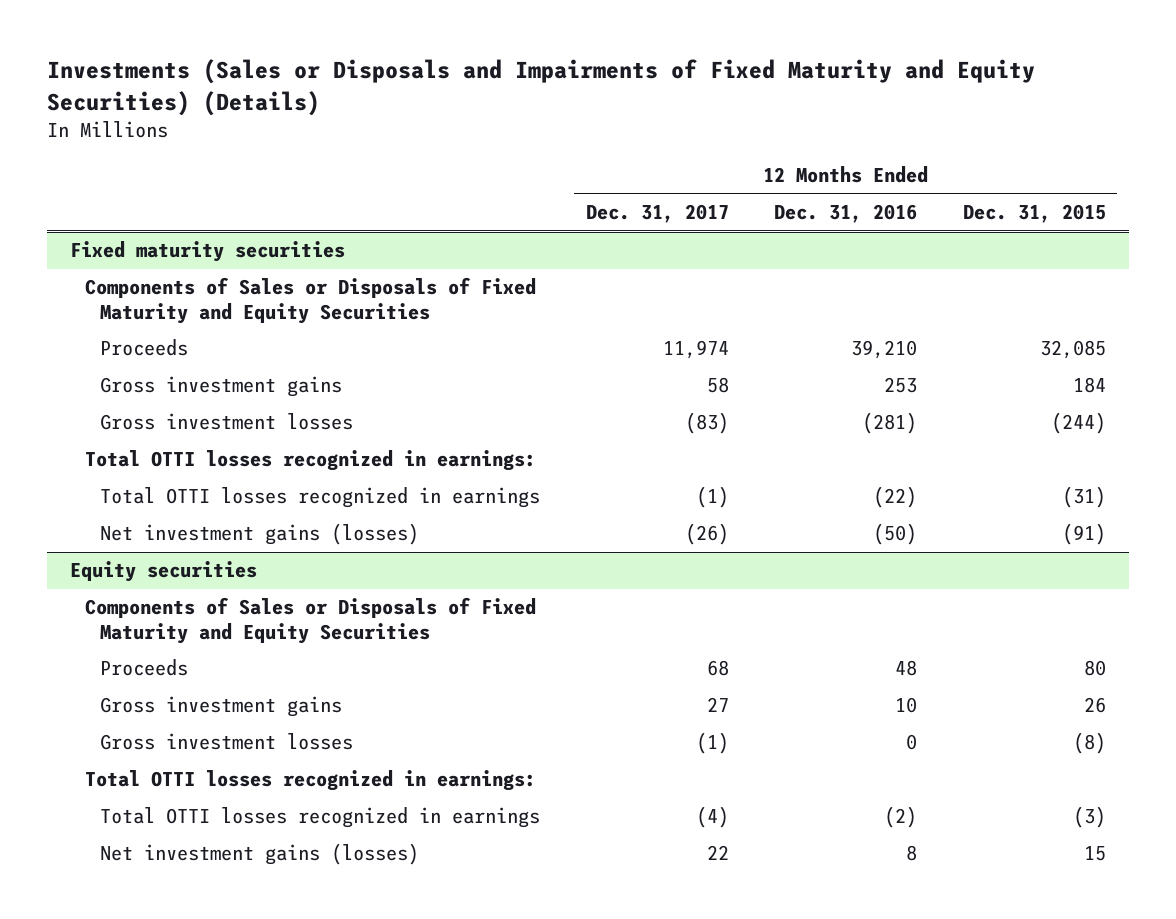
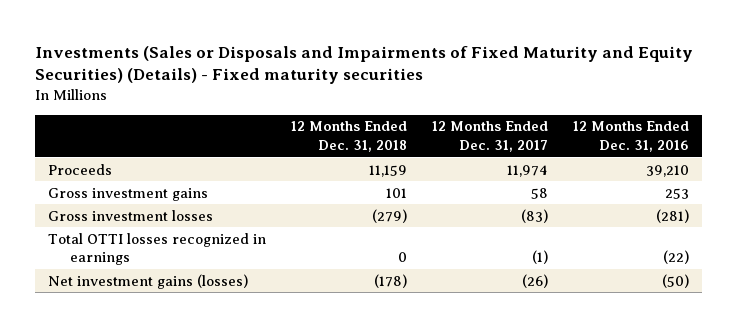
- Investments (Sales or Disposals and Impairments of Fixed Maturity and Equity Securities) (Details)
+ Investments (Sales or Disposals and Impairments of Fixed Maturity and Equity Securities) (Details) - Fixed maturity securities
- | 12 Months Ended Dec. 31, 2017 | 12 Months Ended Dec. 31, 2016 | 12 Months Ended Dec. 31, 2015
+ | 12 Months Ended Dec. 31, 2018 | 12 Months Ended Dec. 31, 2017 | 12 Months Ended Dec. 31, 2016
- Fixed maturity securities
- Components of Sales or Disposals of Fixed Maturity and Equity Securities
- Total OTTI losses recognized in earnings:
- Equity securities
- Components of Sales or Disposals of Fixed Maturity and Equity Securities
- Proceeds | 68 | 48 | 80
- Gross investment gains | 27 | 10 | 26
- Gross investment losses | (1) | 0 | (8)
- Total OTTI losses recognized in earnings:
- Total OTTI losses recognized in earnings | (4) | (2) | (3)
- Net investment gains (losses) | 22 | 8 | 15

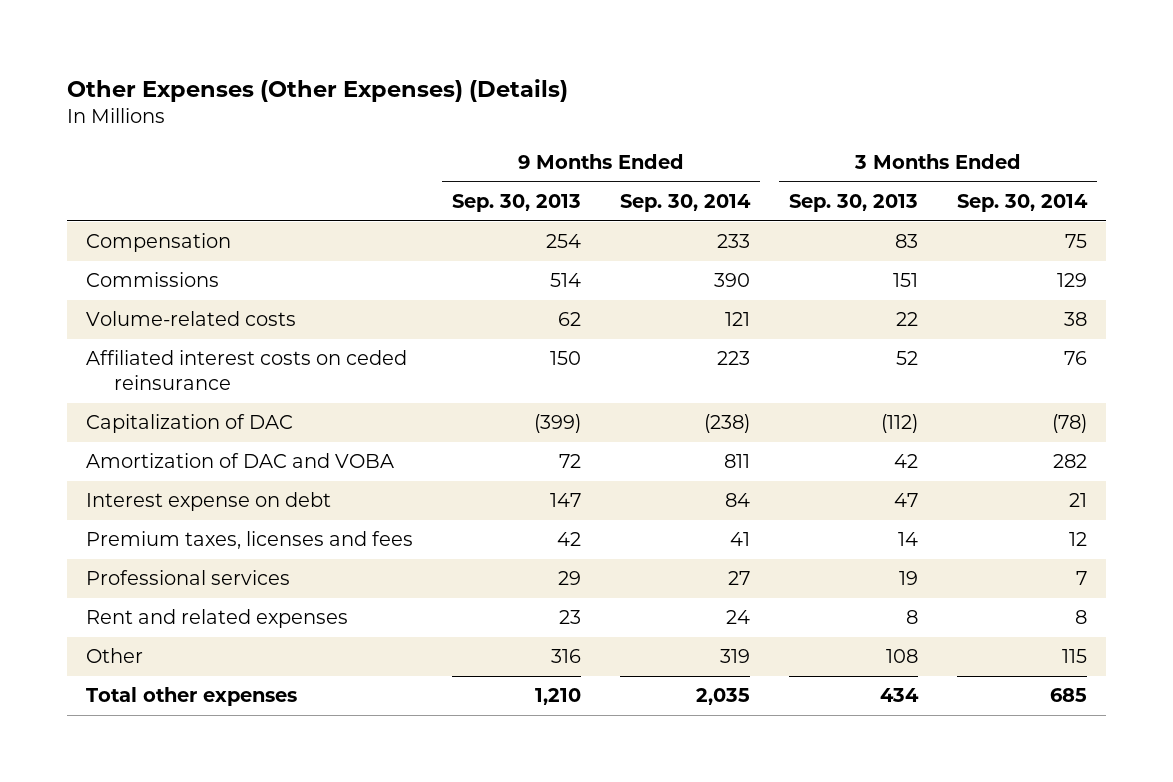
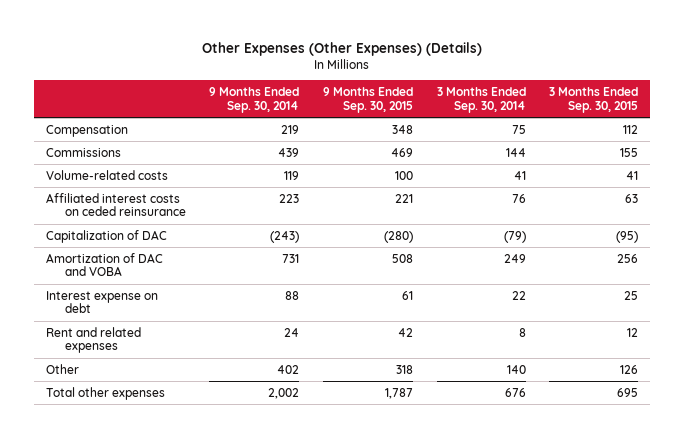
- | 9 Months Ended Sep. 30, 2013 | 9 Months Ended Sep. 30, 2014 | 3 Months Ended Sep. 30, 2013 | 3 Months Ended Sep. 30, 2014
+ | 9 Months Ended Sep. 30, 2014 | 9 Months Ended Sep. 30, 2015 | 3 Months Ended Sep. 30, 2014 | 3 Months Ended Sep. 30, 2015
- Compensation | 254 | 233 | 83 | 75
- Commissions | 514 | 390 | 151 | 129
- Volume-related costs | 62 | 121 | 22 | 38
+ Compensation | 219 | 348 | 75 | 112
+ Commissions | 439 | 469 | 144 | 155
+ Volume-related costs | 119 | 100 | 41 | 41
- Capitalization of DAC | (399) | (238) | (112) | (78)
- Amortization of DAC and VOBA | 72 | 811 | 42 | 282
- Interest expense on debt | 147 | 84 | 47 | 21
- Premium taxes, licenses and fees | 42 | 41 | 14 | 12
- Professional services | 29 | 27 | 19 | 7
+ Capitalization of DAC | (243) | (280) | (79) | (95)
+ Amortization of DAC and VOBA | 731 | 508 | 249 | 256
+ Interest expense on debt | 88 | 61 | 22 | 25
- Other | 316 | 319 | 108 | 115
- Total other expenses | 1,210 | 2,035 | 434 | 685
+ Other | 402 | 318 | 140 | 126
+ Total other expenses | 2,002 | 1,787 | 676 | 695

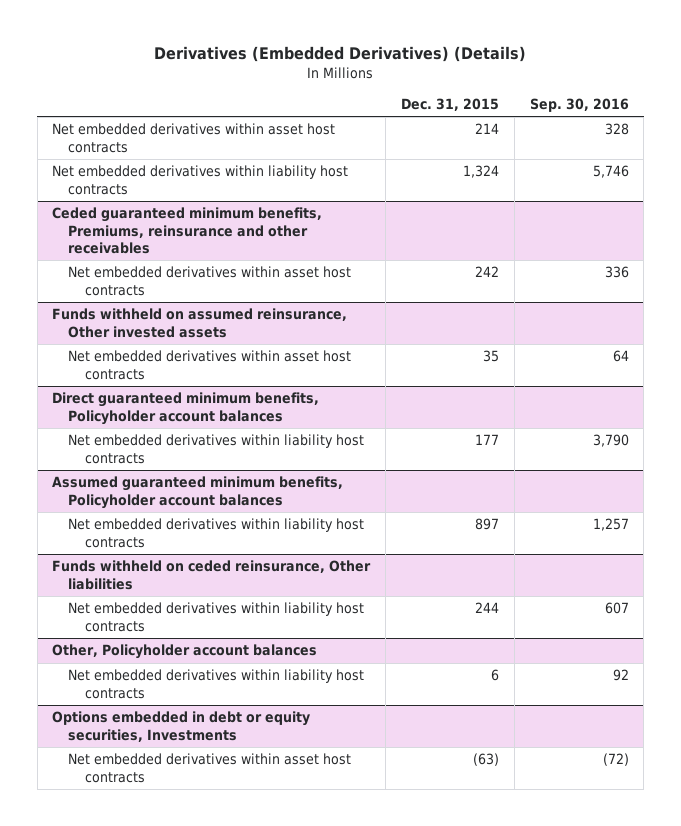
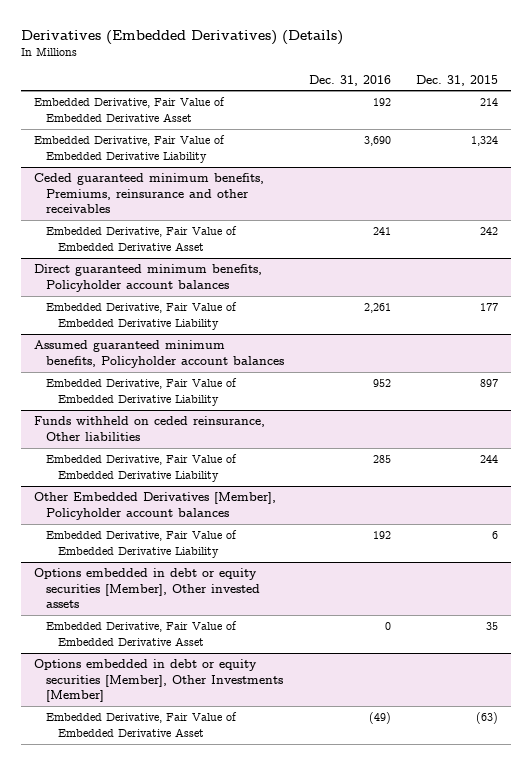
- | Dec. 31, 2015 | Sep. 30, 2016
+ | Dec. 31, 2016 | Dec. 31, 2015
- Net embedded derivatives within asset host contracts | 214 | 328
- Net embedded derivatives within liability host contracts | 1,324 | 5,746
+ Embedded Derivative, Fair Value of Embedded Derivative Asset | 192 | 214
+ Embedded Derivative, Fair Value of Embedded Derivative Liability | 3,690 | 1,324
@ Ceded guaranteed minimum benefits, Premiums, reinsurance and other receivables
- Net embedded derivatives within asset host contracts | 242 | 336
- Funds withheld on assumed reinsurance, Other invested assets
- Net embedded derivatives within asset host contracts | 35 | 64
@ Ceded guaranteed minimum benefits, Premiums, reinsurance and other receivables
+ Embedded Derivative, Fair Value of Embedded Derivative Asset | 241 | 242
@ Direct guaranteed minimum benefits, Policyholder account balances
- Net embedded derivatives within liability host contracts | 177 | 3,790
+ Embedded Derivative, Fair Value of Embedded Derivative Liability | 2,261 | 177
@ Assumed guaranteed minimum benefits, Policyholder account balances
- Net embedded derivatives within liability host contracts | 897 | 1,257
+ Embedded Derivative, Fair Value of Embedded Derivative Liability | 952 | 897
@ Funds withheld on ceded reinsurance, Other liabilities
- Net embedded derivatives within liability host contracts | 244 | 607
- Other, Policyholder account balances
- Net embedded derivatives within liability host contracts | 6 | 92
- Options embedded in debt or equity securities, Investments
- Net embedded derivatives within asset host contracts | (63) | (72)
@ Funds withheld on ceded reinsurance, Other liabilities
+ Embedded Derivative, Fair Value of Embedded Derivative Liability | 285 | 244
+ Other Embedded Derivatives [Member], Policyholder account balances
+ Embedded Derivative, Fair Value of Embedded Derivative Liability | 192 | 6
+ Options embedded in debt or equity securities [Member], Other invested assets
+ Embedded Derivative, Fair Value of Embedded Derivative Asset | 0 | 35
+ Options embedded in debt or equity securities [Member], Other Investments [Member]
+ Embedded Derivative, Fair Value of Embedded Derivative Asset | (49) | (63)

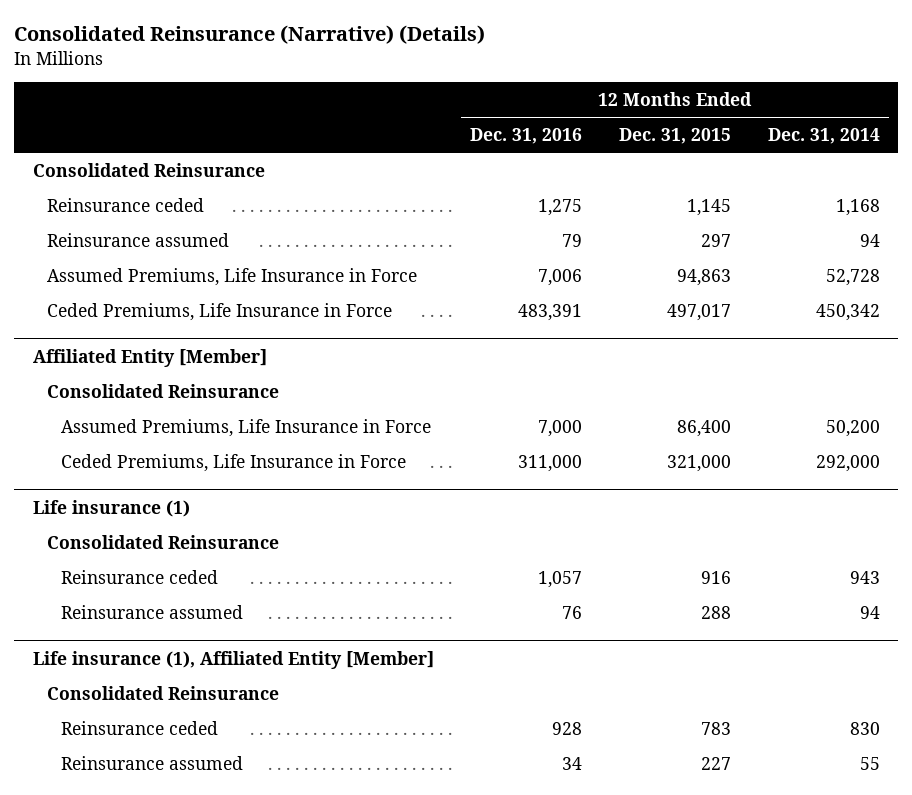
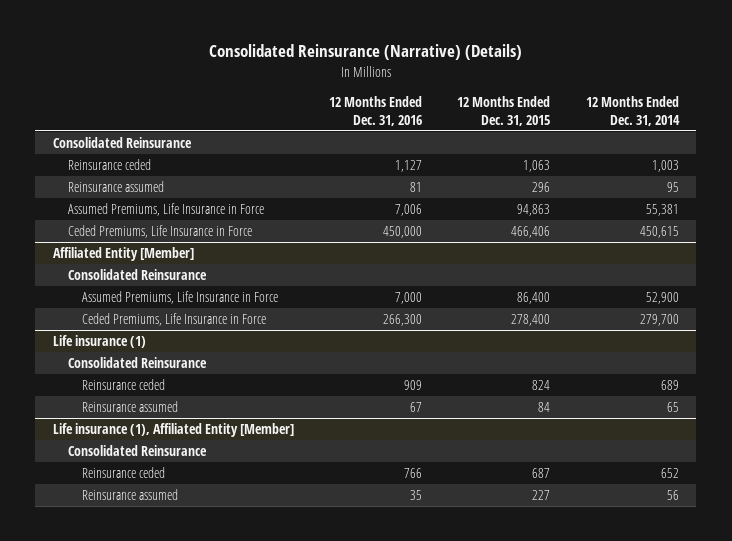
- Reinsurance ceded | 1,275 | 1,145 | 1,168
- Reinsurance assumed | 79 | 297 | 94
- Assumed Premiums, Life Insurance in Force | 7,006 | 94,863 | 52,728
- Ceded Premiums, Life Insurance in Force | 483,391 | 497,017 | 450,342
+ Reinsurance ceded | 1,127 | 1,063 | 1,003
+ Reinsurance assumed | 81 | 296 | 95
+ Assumed Premiums, Life Insurance in Force | 7,006 | 94,863 | 55,381
+ Ceded Premiums, Life Insurance in Force | 450,000 | 466,406 | 450,615
@ Affiliated Entity [Member]
- Assumed Premiums, Life Insurance in Force | 7,000 | 86,400 | 50,200
- Ceded Premiums, Life Insurance in Force | 311,000 | 321,000 | 292,000
+ Assumed Premiums, Life Insurance in Force | 7,000 | 86,400 | 52,900
+ Ceded Premiums, Life Insurance in Force | 266,300 | 278,400 | 279,700
@ Life insurance (1)
- Reinsurance ceded | 1,057 | 916 | 943
- Reinsurance assumed | 76 | 288 | 94
+ Reinsurance ceded | 909 | 824 | 689
+ Reinsurance assumed | 67 | 84 | 65
@ Life insurance (1), Affiliated Entity [Member]
- Reinsurance ceded | 928 | 783 | 830
- Reinsurance assumed | 34 | 227 | 55
+ Reinsurance ceded | 766 | 687 | 652
+ Reinsurance assumed | 35 | 227 | 56

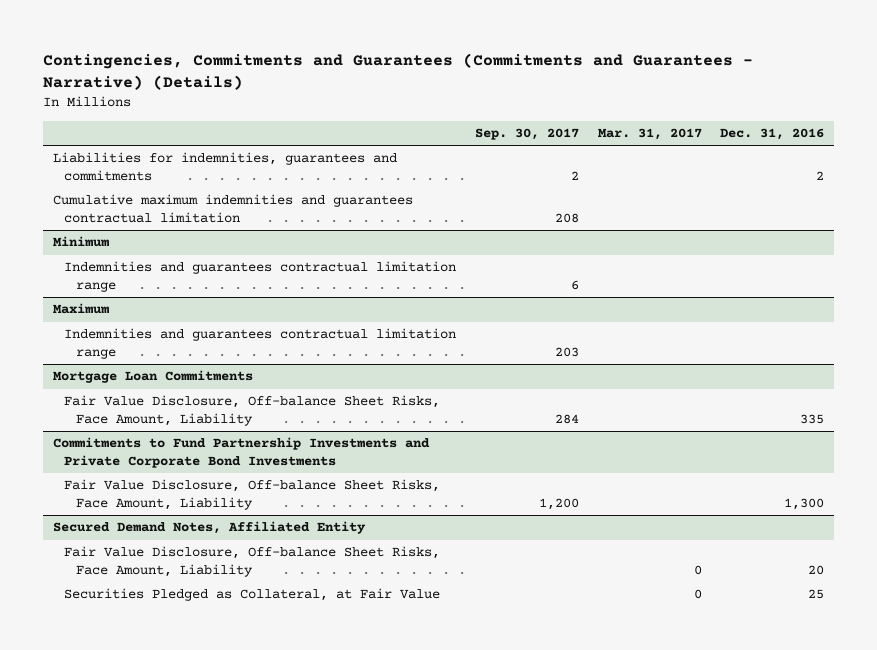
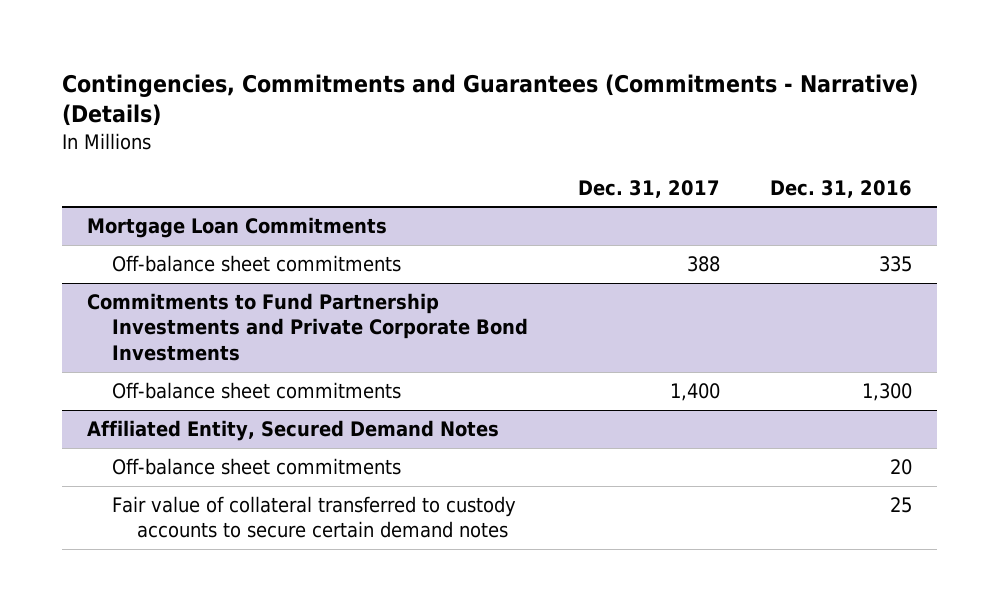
- Contingencies, Commitments and Guarantees (Commitments and Guarantees - Narrative) (Details)
+ Contingencies, Commitments and Guarantees (Commitments - Narrative) (Details)
- | Sep. 30, 2017 | Mar. 31, 2017 | Dec. 31, 2016
+ | Dec. 31, 2017 | Dec. 31, 2016
- Liabilities for indemnities, guarantees and commitments | 2 | | 2
- Cumulative maximum indemnities and guarantees contractual limitation | 208 | |
- Minimum
- Indemnities and guarantees contractual limitation range | 6 | |
- Maximum
- Indemnities and guarantees contractual limitation range | 203 | |
@ Mortgage Loan Commitments
- Fair Value Disclosure, Off-balance Sheet Risks, Face Amount, Liability | 284 | | 335
+ Off-balance sheet commitments | 388 | 335
@ Commitments to Fund Partnership Investments and Private Corporate Bond Investments
- Fair Value Disclosure, Off-balance Sheet Risks, Face Amount, Liability | 1,200 | | 1,300
- Secured Demand Notes, Affiliated Entity
- Fair Value Disclosure, Off-balance Sheet Risks, Face Amount, Liability | | 0 | 20
- Securities Pledged as Collateral, at Fair Value | | 0 | 25
@ Commitments to Fund Partnership Investments and Private Corporate Bond Investments
+ Off-balance sheet commitments | 1,400 | 1,300
+ Affiliated Entity, Secured Demand Notes
+ Off-balance sheet commitments | | 20
+ Fair value of collateral transferred to custody accounts to secure certain demand notes | | 25

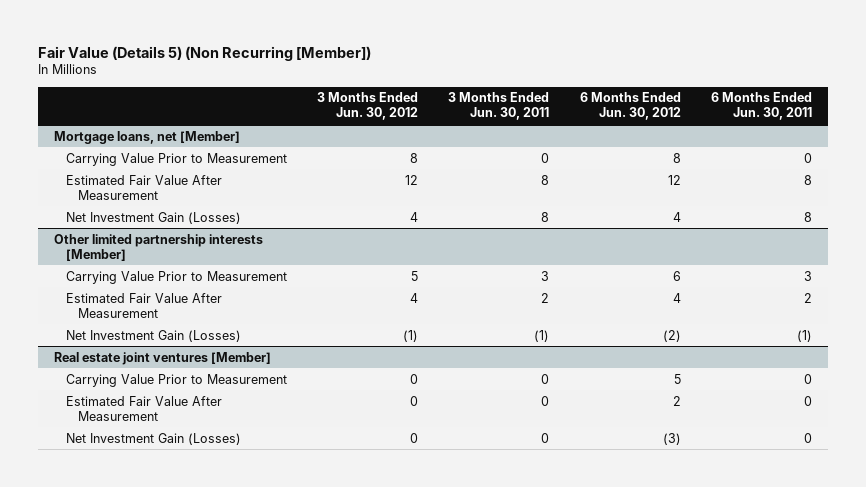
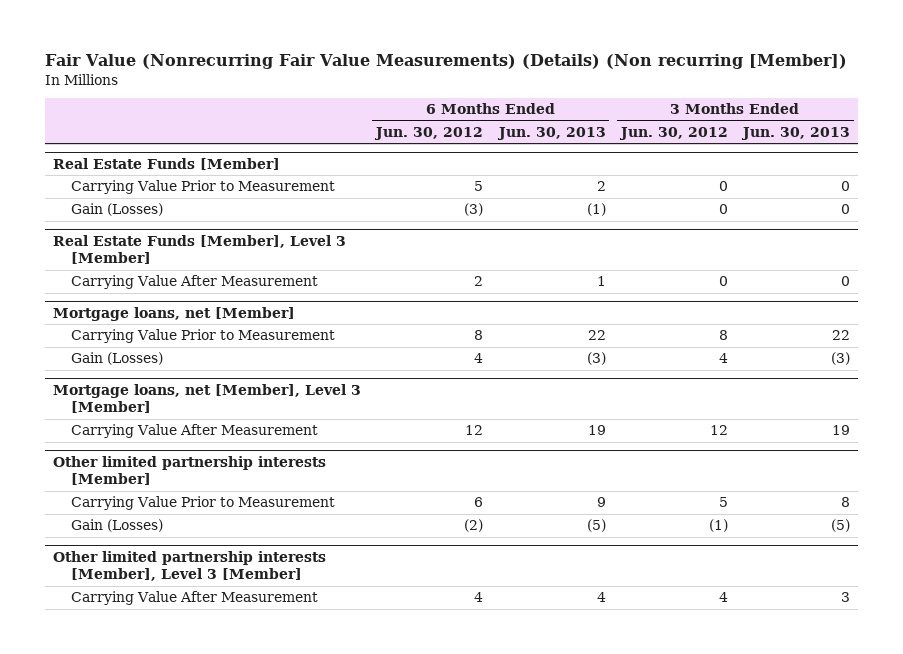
- Fair Value (Details 5) (Non Recurring [Member])
+ Fair Value (Nonrecurring Fair Value Measurements) (Details) (Non recurring [Member])
- | 3 Months Ended Jun. 30, 2012 | 3 Months Ended Jun. 30, 2011 | 6 Months Ended Jun. 30, 2012 | 6 Months Ended Jun. 30, 2011
+ | 6 Months Ended Jun. 30, 2012 | 6 Months Ended Jun. 30, 2013 | 3 Months Ended Jun. 30, 2012 | 3 Months Ended Jun. 30, 2013
+ Real Estate Funds [Member]
+ Carrying Value Prior to Measurement | 5 | 2 | 0 | 0
+ Gain (Losses) | (3) | (1) | 0 | 0
+ Real Estate Funds [Member], Level 3 [Member]
+ Carrying Value After Measurement | 2 | 1 | 0 | 0
@ Mortgage loans, net [Member]
- Estimated Fair Value After Measurement | 12 | 8 | 12 | 8
- Net Investment Gain (Losses) | 4 | 8 | 4 | 8
+ Gain (Losses) | 4 | (3) | 4 | (3)
+ Mortgage loans, net [Member], Level 3 [Member]
+ Carrying Value After Measurement | 12 | 19 | 12 | 19
@ Other limited partnership interests [Member]
- Estimated Fair Value After Measurement | 4 | 2 | 4 | 2
- Net Investment Gain (Losses) | (1) | (1) | (2) | (1)
- Real estate joint ventures [Member]
- Carrying Value Prior to Measurement | 0 | 0 | 5 | 0
- Estimated Fair Value After Measurement | 0 | 0 | 2 | 0
- Net Investment Gain (Losses) | 0 | 0 | (3) | 0
@ Other limited partnership interests [Member]
+ Gain (Losses) | (2) | (5) | (1) | (5)
+ Other limited partnership interests [Member], Level 3 [Member]
+ Carrying Value After Measurement | 4 | 4 | 4 | 3

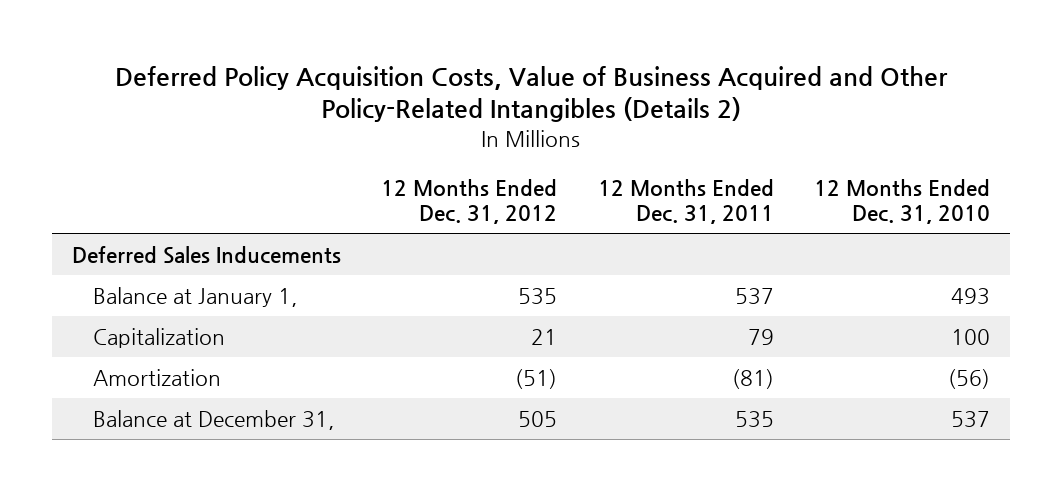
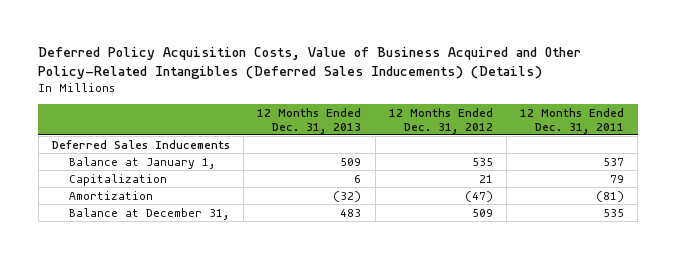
- Deferred Policy Acquisition Costs, Value of Business Acquired and Other Policy-Related Intangibles (Details 2)
+ Deferred Policy Acquisition Costs, Value of Business Acquired and Other Policy-Related Intangibles (Deferred Sales Inducements) (Details)
- | 12 Months Ended Dec. 31, 2012 | 12 Months Ended Dec. 31, 2011 | 12 Months Ended Dec. 31, 2010
+ | 12 Months Ended Dec. 31, 2013 | 12 Months Ended Dec. 31, 2012 | 12 Months Ended Dec. 31, 2011
- Amortization | (51) | (81) | (56)
- Balance at December 31, | 505 | 535 | 537
+ Amortization | (32) | (47) | (81)
+ Balance at December 31, | 483 | 509 | 535

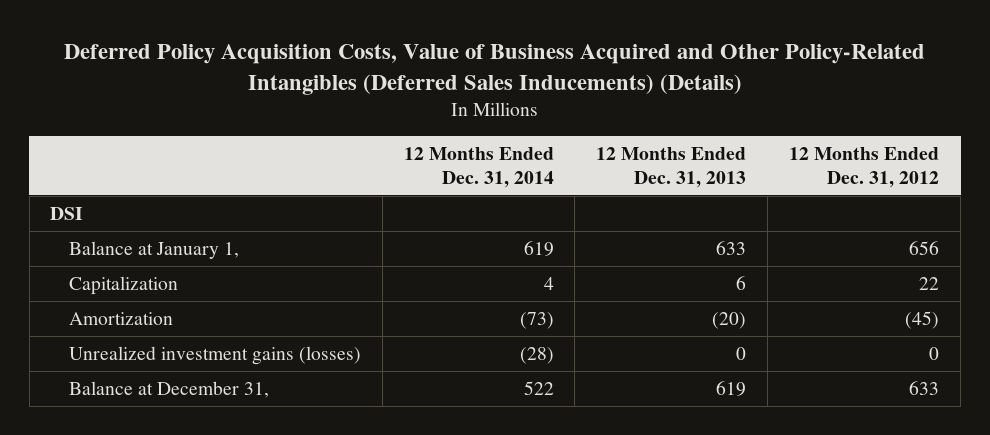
- | 12 Months Ended Dec. 31, 2013 | 12 Months Ended Dec. 31, 2012 | 12 Months Ended Dec. 31, 2011
+ | 12 Months Ended Dec. 31, 2014 | 12 Months Ended Dec. 31, 2013 | 12 Months Ended Dec. 31, 2012
- Deferred Sales Inducements
- Balance at January 1, | 509 | 535 | 537
- Capitalization | 6 | 21 | 79
- Amortization | (32) | (47) | (81)
- Balance at December 31, | 483 | 509 | 535
+ DSI
+ Balance at January 1, | 619 | 633 | 656
+ Capitalization | 4 | 6 | 22
+ Amortization | (73) | (20) | (45)
+ Unrealized investment gains (losses) | (28) | 0 | 0
+ Balance at December 31, | 522 | 619 | 633

